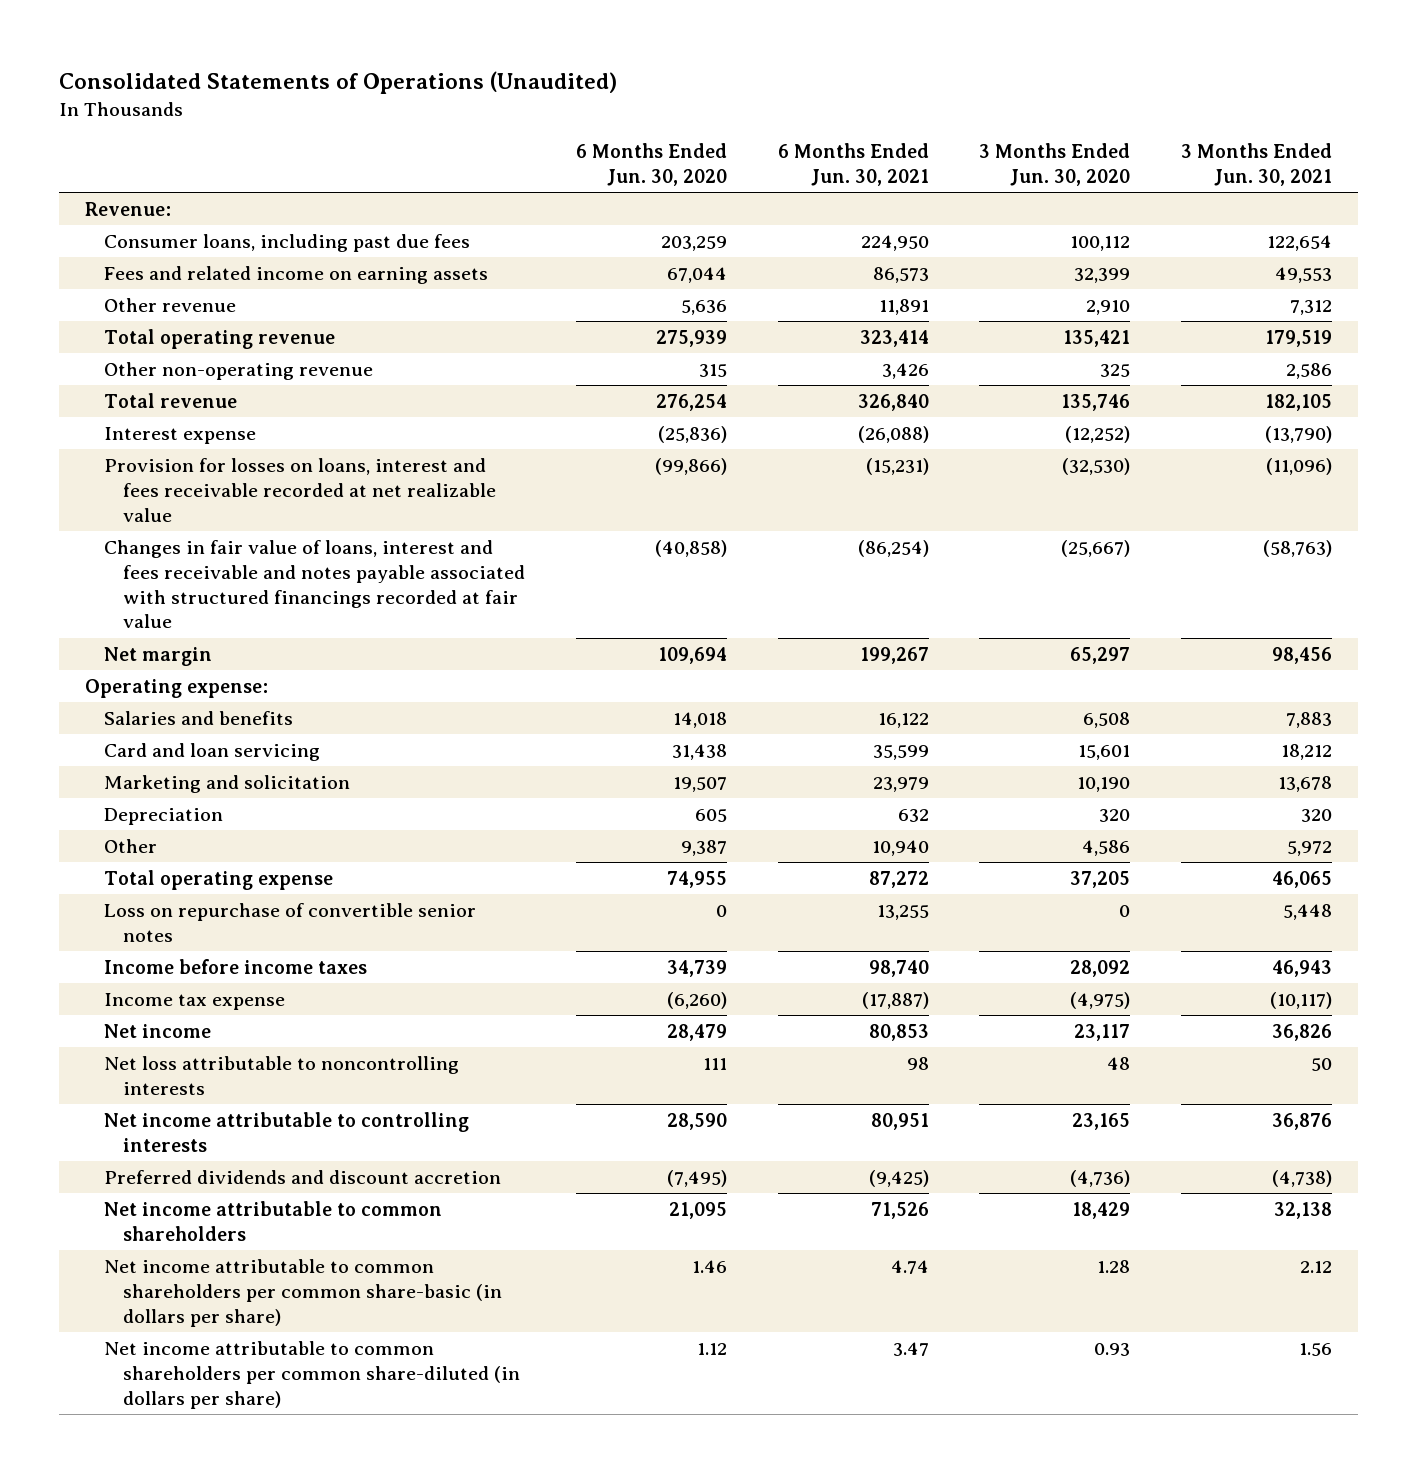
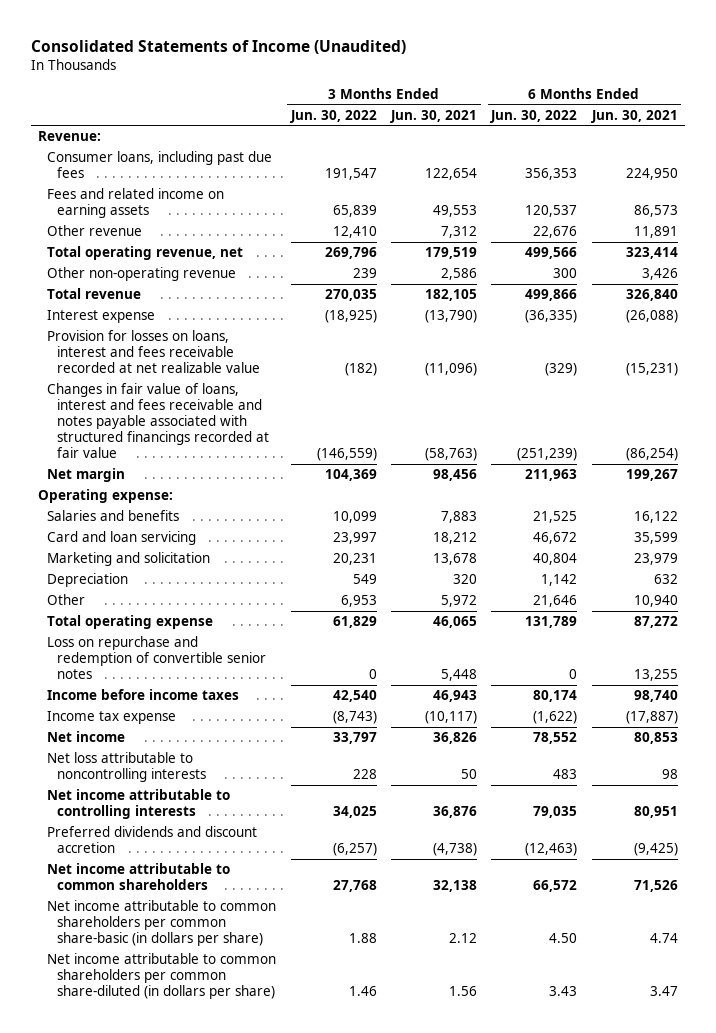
- Consolidated Statements of Operations (Unaudited)
+ Consolidated Statements of Income (Unaudited)
- | 6 Months Ended Jun. 30, 2020 | 6 Months Ended Jun. 30, 2021 | 3 Months Ended Jun. 30, 2020 | 3 Months Ended Jun. 30, 2021
+ | 3 Months Ended Jun. 30, 2022 | 3 Months Ended Jun. 30, 2021 | 6 Months Ended Jun. 30, 2022 | 6 Months Ended Jun. 30, 2021
- Total operating revenue | 275,939 | 323,414 | 135,421 | 179,519
+ Total operating revenue, net | 269,796 | 179,519 | 499,566 | 323,414
- Loss on repurchase of convertible senior notes | 0 | 13,255 | 0 | 5,448
+ Loss on repurchase and redemption of convertible senior notes | 0 | 5,448 | 0 | 13,255

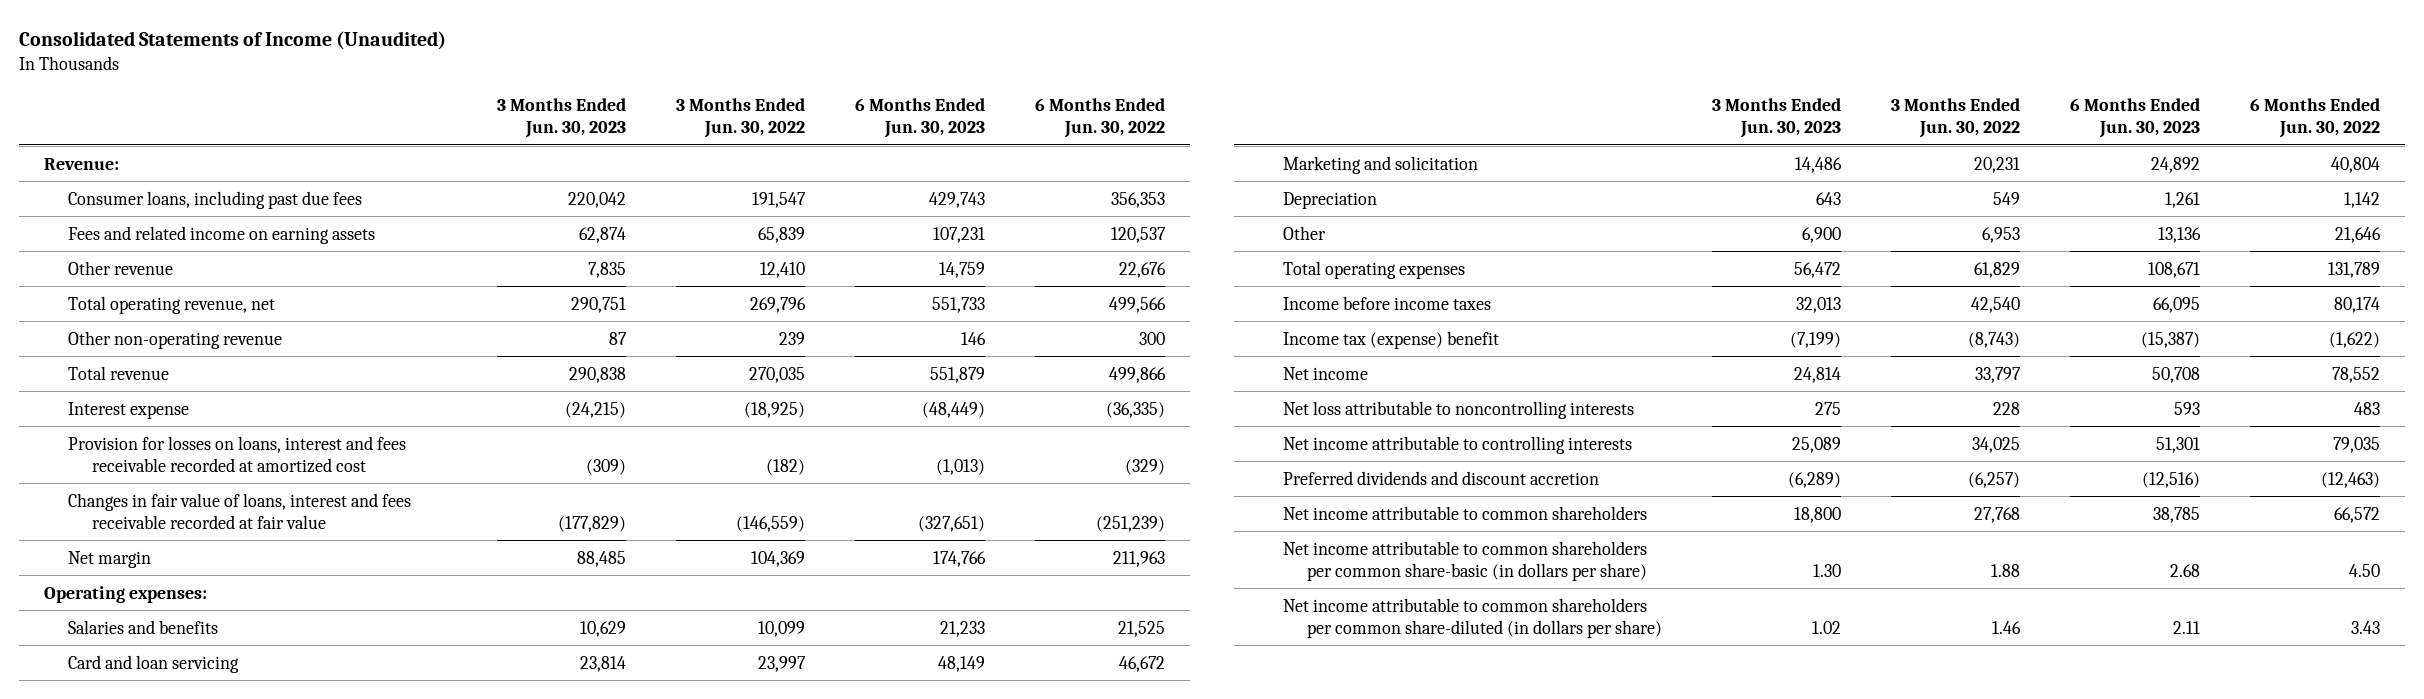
- | 3 Months Ended Jun. 30, 2022 | 3 Months Ended Jun. 30, 2021 | 6 Months Ended Jun. 30, 2022 | 6 Months Ended Jun. 30, 2021
+ | 3 Months Ended Jun. 30, 2023 | 3 Months Ended Jun. 30, 2022 | 6 Months Ended Jun. 30, 2023 | 6 Months Ended Jun. 30, 2022
- Provision for losses on loans, interest and fees receivable recorded at net realizable value | (182) | (11,096) | (329) | (15,231)
- Changes in fair value of loans, interest and fees receivable and notes payable associated with structured financings recorded at fair value | (146,559) | (58,763) | (251,239) | (86,254)
+ Provision for losses on loans, interest and fees receivable recorded at amortized cost | (309) | (182) | (1,013) | (329)
+ Changes in fair value of loans, interest and fees receivable recorded at fair value | (177,829) | (146,559) | (327,651) | (251,239)
- Operating expense:
+ Operating expenses:
- Total operating expense | 61,829 | 46,065 | 131,789 | 87,272
- Loss on repurchase and redemption of convertible senior notes | 0 | 5,448 | 0 | 13,255
+ Total operating expenses | 56,472 | 61,829 | 108,671 | 131,789
- Income tax expense | (8,743) | (10,117) | (1,622) | (17,887)
+ Income tax (expense) benefit | (7,199) | (8,743) | (15,387) | (1,622)

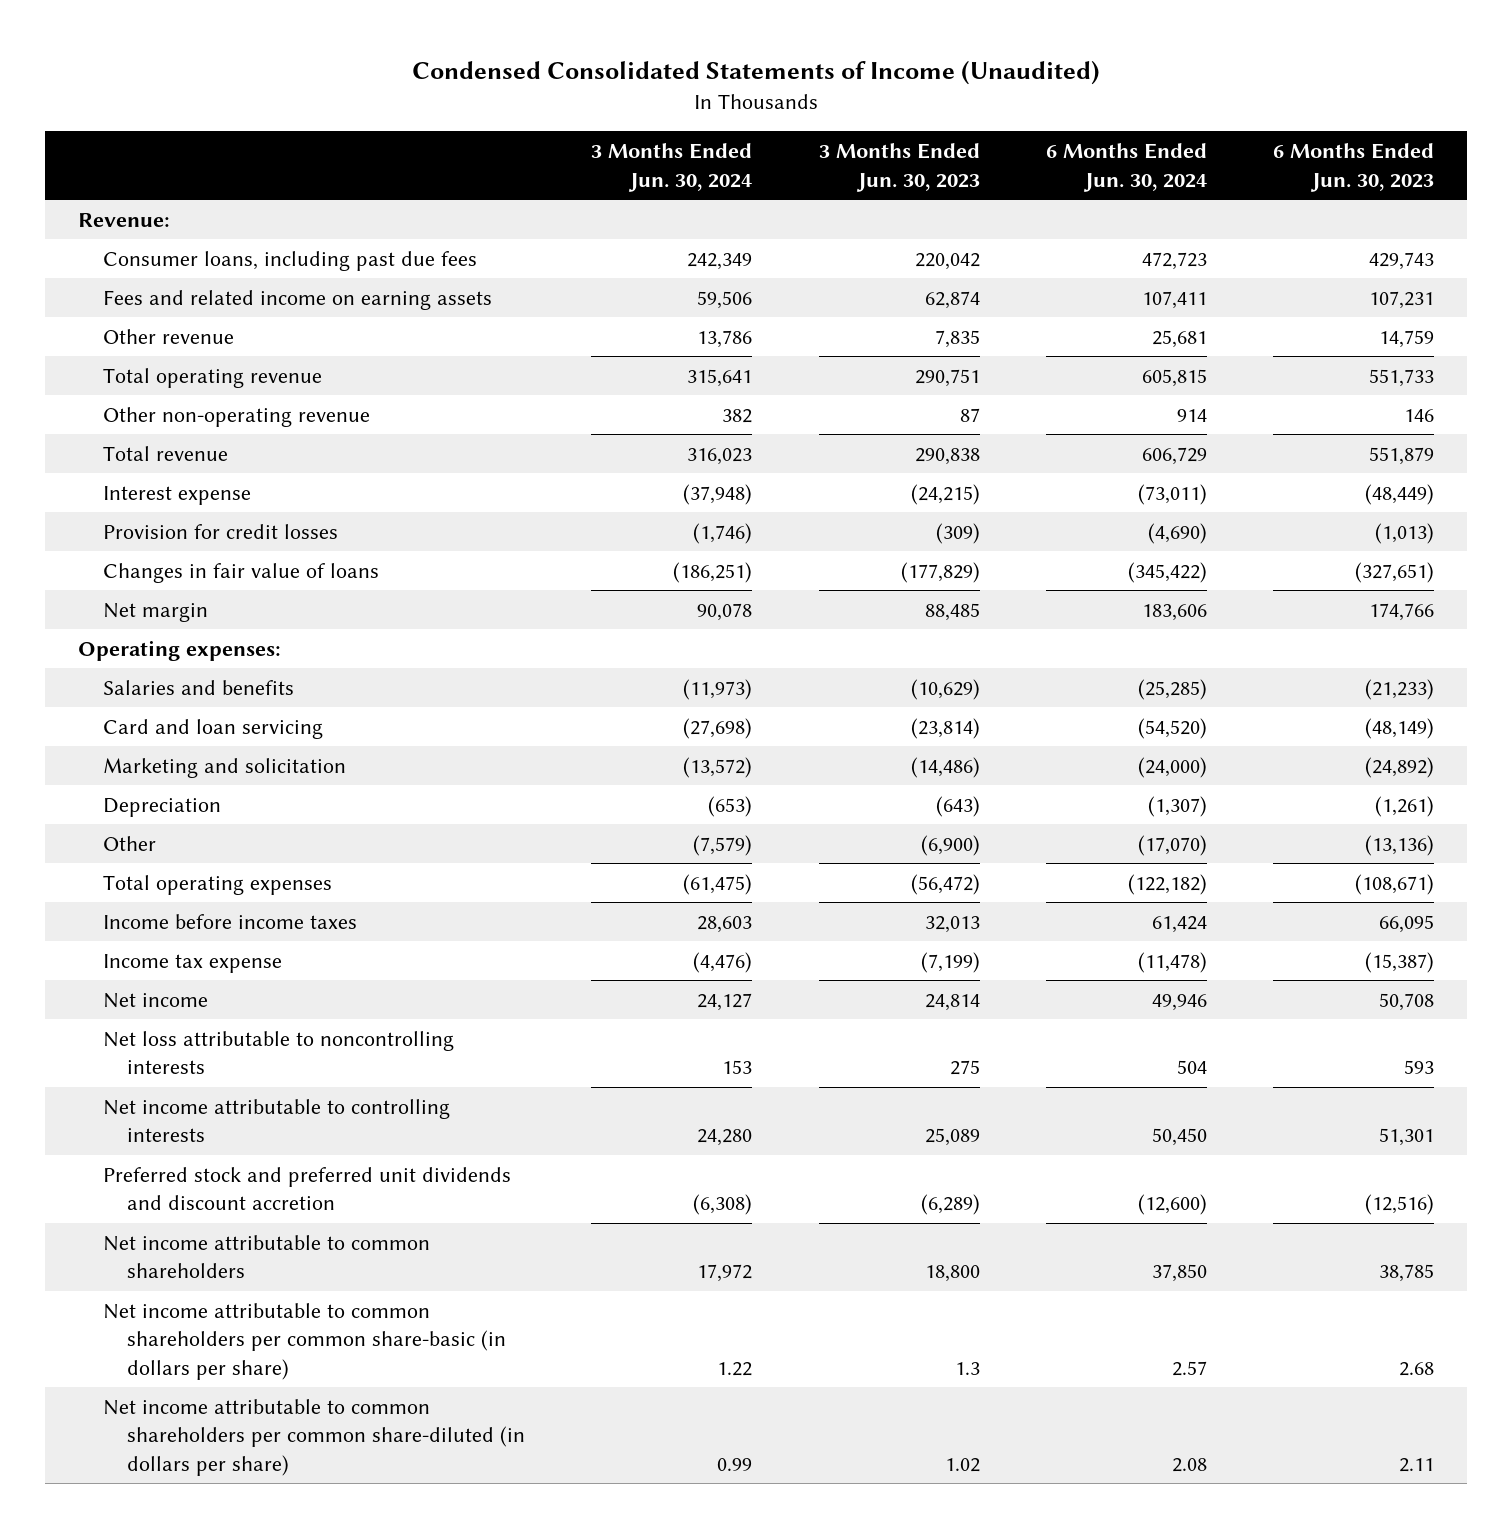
- Consolidated Statements of Income (Unaudited)
+ Condensed Consolidated Statements of Income (Unaudited)
- | 3 Months Ended Jun. 30, 2023 | 3 Months Ended Jun. 30, 2022 | 6 Months Ended Jun. 30, 2023 | 6 Months Ended Jun. 30, 2022
+ | 3 Months Ended Jun. 30, 2024 | 3 Months Ended Jun. 30, 2023 | 6 Months Ended Jun. 30, 2024 | 6 Months Ended Jun. 30, 2023
- Total operating revenue, net | 290,751 | 269,796 | 551,733 | 499,566
+ Total operating revenue | 315,641 | 290,751 | 605,815 | 551,733
- Provision for losses on loans, interest and fees receivable recorded at amortized cost | (309) | (182) | (1,013) | (329)
- Changes in fair value of loans, interest and fees receivable recorded at fair value | (177,829) | (146,559) | (327,651) | (251,239)
+ Provision for credit losses | (1,746) | (309) | (4,690) | (1,013)
+ Changes in fair value of loans | (186,251) | (177,829) | (345,422) | (327,651)
- Salaries and benefits | 10,629 | 10,099 | 21,233 | 21,525
- Card and loan servicing | 23,814 | 23,997 | 48,149 | 46,672
- Marketing and solicitation | 14,486 | 20,231 | 24,892 | 40,804
- Depreciation | 643 | 549 | 1,261 | 1,142
- Other | 6,900 | 6,953 | 13,136 | 21,646
- Total operating expenses | 56,472 | 61,829 | 108,671 | 131,789
+ Salaries and benefits | (11,973) | (10,629) | (25,285) | (21,233)
+ Card and loan servicing | (27,698) | (23,814) | (54,520) | (48,149)
+ Marketing and solicitation | (13,572) | (14,486) | (24,000) | (24,892)
+ Depreciation | (653) | (643) | (1,307) | (1,261)
+ Other | (7,579) | (6,900) | (17,070) | (13,136)
+ Total operating expenses | (61,475) | (56,472) | (122,182) | (108,671)
- Income tax (expense) benefit | (7,199) | (8,743) | (15,387) | (1,622)
+ Income tax expense | (4,476) | (7,199) | (11,478) | (15,387)
- Preferred dividends and discount accretion | (6,289) | (6,257) | (12,516) | (12,463)
+ Preferred stock and preferred unit dividends and discount accretion | (6,308) | (6,289) | (12,600) | (12,516)
- Net income attributable to common shareholders per common share-basic (in dollars per share) | 1.30 | 1.88 | 2.68 | 4.50
+ Net income attributable to common shareholders per common share-basic (in dollars per share) | 1.22 | 1.3 | 2.57 | 2.68

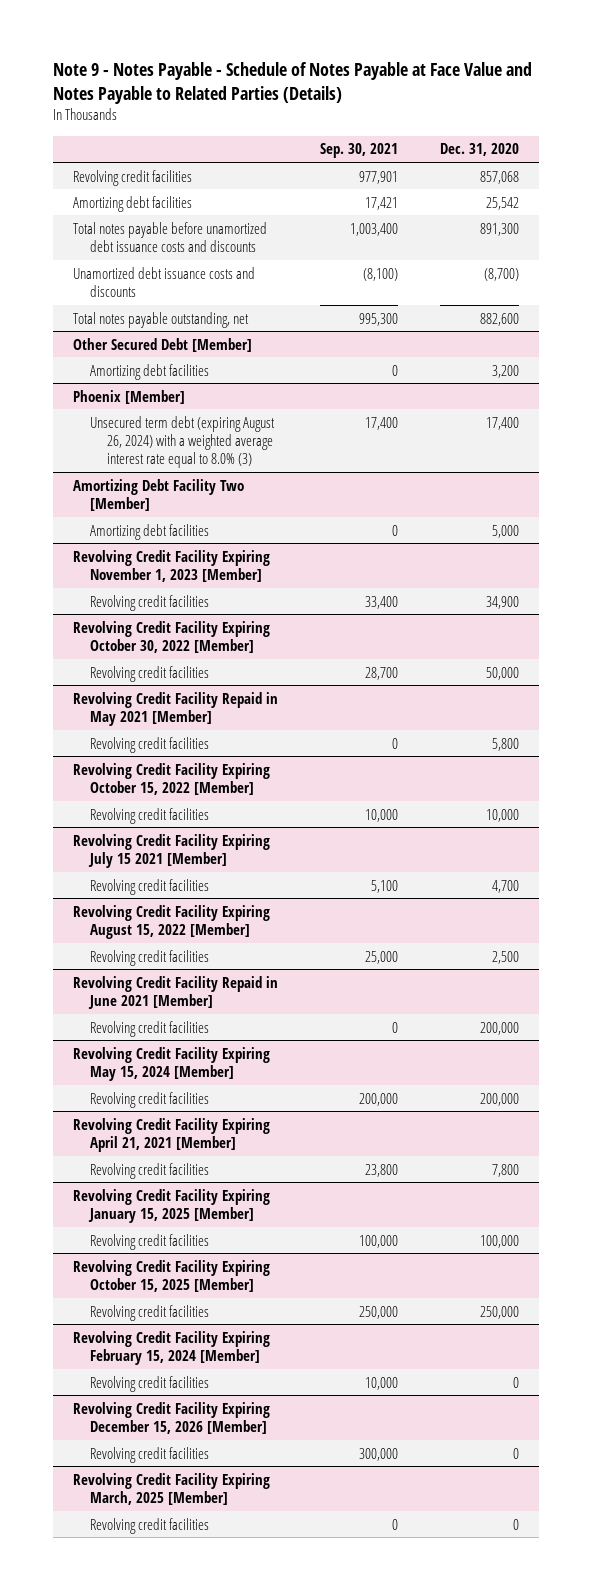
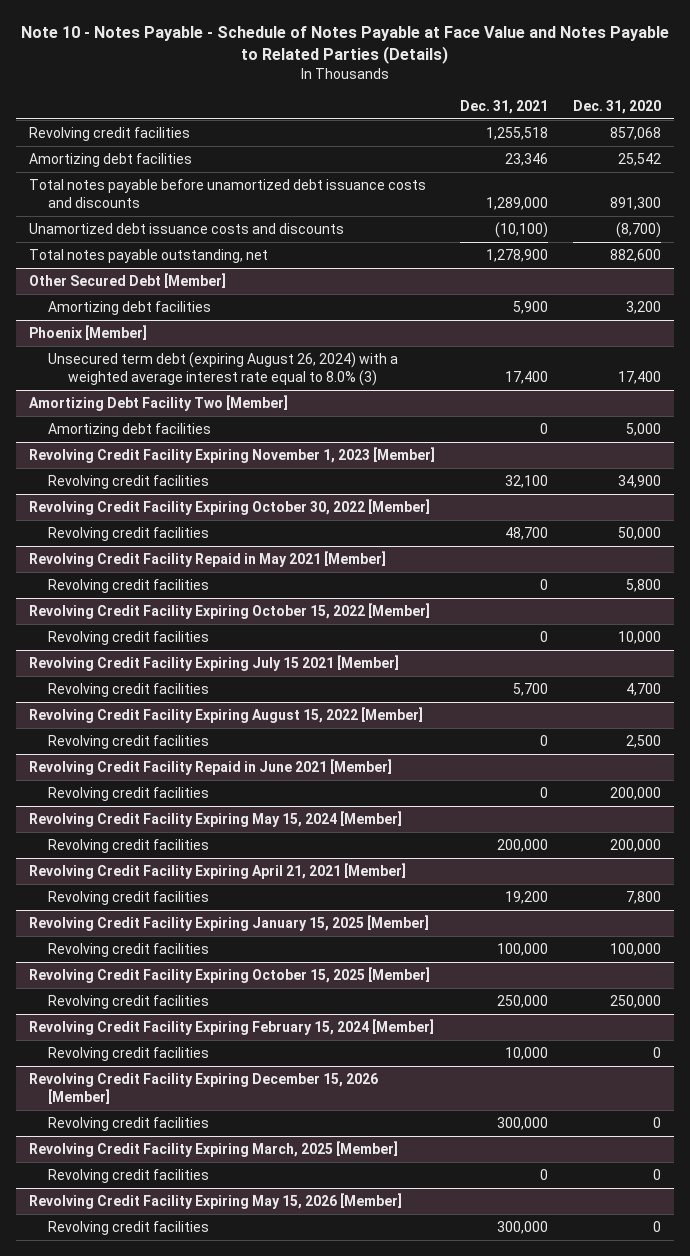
- Note 9 - Notes Payable - Schedule of Notes Payable at Face Value and Notes Payable to Related Parties (Details)
+ Note 10 - Notes Payable - Schedule of Notes Payable at Face Value and Notes Payable to Related Parties (Details)
- | Sep. 30, 2021 | Dec. 31, 2020
+ | Dec. 31, 2021 | Dec. 31, 2020
+ Revolving Credit Facility Expiring May 15, 2026 [Member]
+ Revolving credit facilities | 300,000 | 0

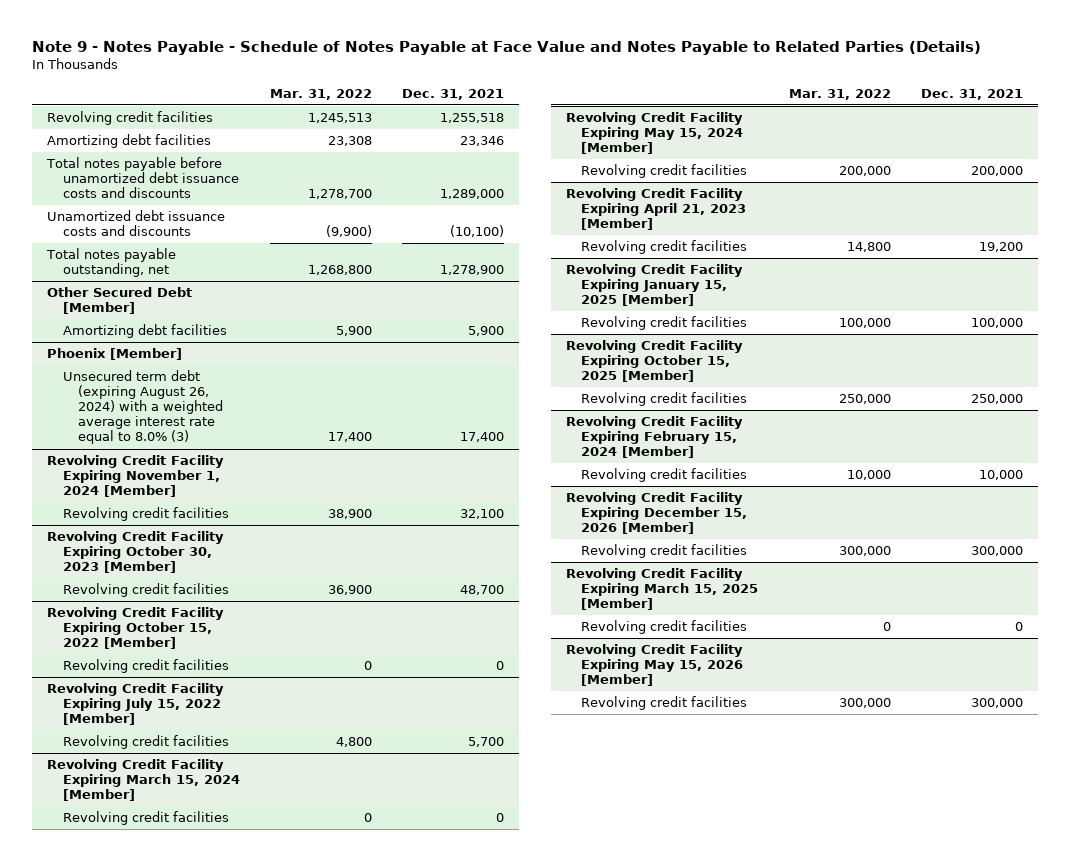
- Note 10 - Notes Payable - Schedule of Notes Payable at Face Value and Notes Payable to Related Parties (Details)
+ Note 9 - Notes Payable - Schedule of Notes Payable at Face Value and Notes Payable to Related Parties (Details)
- | Dec. 31, 2021 | Dec. 31, 2020
+ | Mar. 31, 2022 | Dec. 31, 2021
- Amortizing Debt Facility Two [Member]
- Amortizing debt facilities | 0 | 5,000
- Revolving Credit Facility Expiring November 1, 2023 [Member]
+ Revolving Credit Facility Expiring November 1, 2024 [Member]
- Revolving Credit Facility Expiring October 30, 2022 [Member]
+ Revolving Credit Facility Expiring October 30, 2023 [Member]
- Revolving Credit Facility Repaid in May 2021 [Member]
- Revolving credit facilities | 0 | 5,800
- Revolving Credit Facility Expiring July 15 2021 [Member]
+ Revolving Credit Facility Expiring July 15, 2022 [Member]
- Revolving Credit Facility Expiring August 15, 2022 [Member]
- Revolving credit facilities | 0 | 2,500
- Revolving Credit Facility Repaid in June 2021 [Member]
+ Revolving Credit Facility Expiring March 15, 2024 [Member]
- Revolving Credit Facility Expiring April 21, 2021 [Member]
+ Revolving Credit Facility Expiring April 21, 2023 [Member]
- Revolving Credit Facility Expiring March, 2025 [Member]
+ Revolving Credit Facility Expiring March 15, 2025 [Member]

